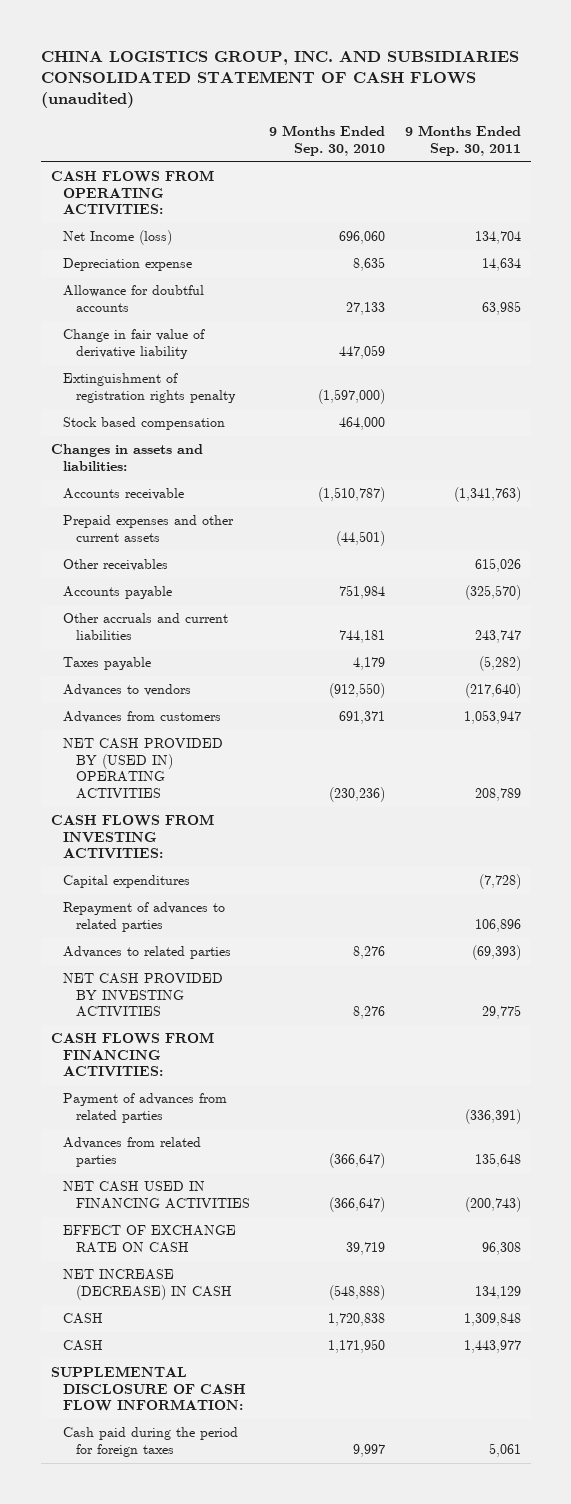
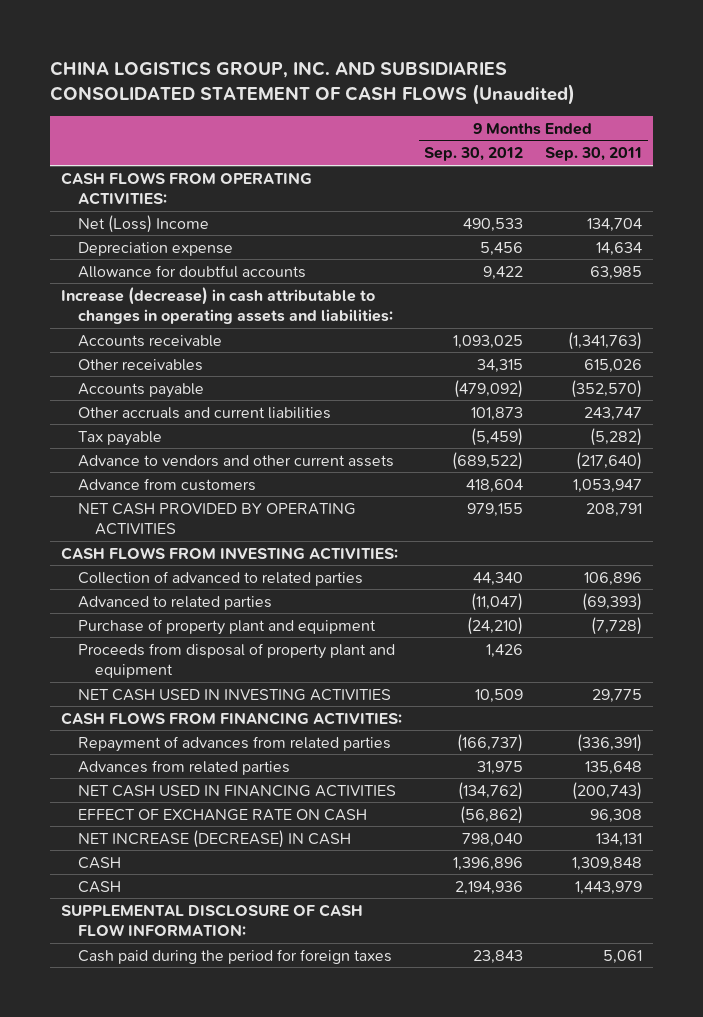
- CHINA LOGISTICS GROUP, INC. AND SUBSIDIARIES CONSOLIDATED STATEMENT OF CASH FLOWS (unaudited)
+ CHINA LOGISTICS GROUP, INC. AND SUBSIDIARIES CONSOLIDATED STATEMENT OF CASH FLOWS (Unaudited)
- | 9 Months Ended Sep. 30, 2010 | 9 Months Ended Sep. 30, 2011
+ | 9 Months Ended Sep. 30, 2012 | 9 Months Ended Sep. 30, 2011
- Net Income (loss) | 696,060 | 134,704
+ Net (Loss) Income | 490,533 | 134,704
- Change in fair value of derivative liability | 447,059 |
- Extinguishment of registration rights penalty | (1,597,000) |
- Stock based compensation | 464,000 |
- Changes in assets and liabilities:
+ Increase (decrease) in cash attributable to changes in operating assets and liabilities:
- Prepaid expenses and other current assets | (44,501) |
- Accounts payable | 751,984 | (325,570)
+ Accounts payable | (479,092) | (352,570)
- Taxes payable | 4,179 | (5,282)
- Advances to vendors | (912,550) | (217,640)
- Advances from customers | 691,371 | 1,053,947
- NET CASH PROVIDED BY (USED IN) OPERATING ACTIVITIES | (230,236) | 208,789
+ Tax payable | (5,459) | (5,282)
+ Advance to vendors and other current assets | (689,522) | (217,640)
+ Advance from customers | 418,604 | 1,053,947
+ NET CASH PROVIDED BY OPERATING ACTIVITIES | 979,155 | 208,791
- Capital expenditures | | (7,728)
- Repayment of advances to related parties | | 106,896
- Advances to related parties | 8,276 | (69,393)
- NET CASH PROVIDED BY INVESTING ACTIVITIES | 8,276 | 29,775
+ Collection of advanced to related parties | 44,340 | 106,896
+ Advanced to related parties | (11,047) | (69,393)
+ Purchase of property plant and equipment | (24,210) | (7,728)
+ Proceeds from disposal of property plant and equipment | 1,426 |
+ NET CASH USED IN INVESTING ACTIVITIES | 10,509 | 29,775
- Payment of advances from related parties | | (336,391)
+ Repayment of advances from related parties | (166,737) | (336,391)
- NET INCREASE (DECREASE) IN CASH | (548,888) | 134,129
+ NET INCREASE (DECREASE) IN CASH | 798,040 | 134,131
- CASH | 1,171,950 | 1,443,977
+ CASH | 2,194,936 | 1,443,979

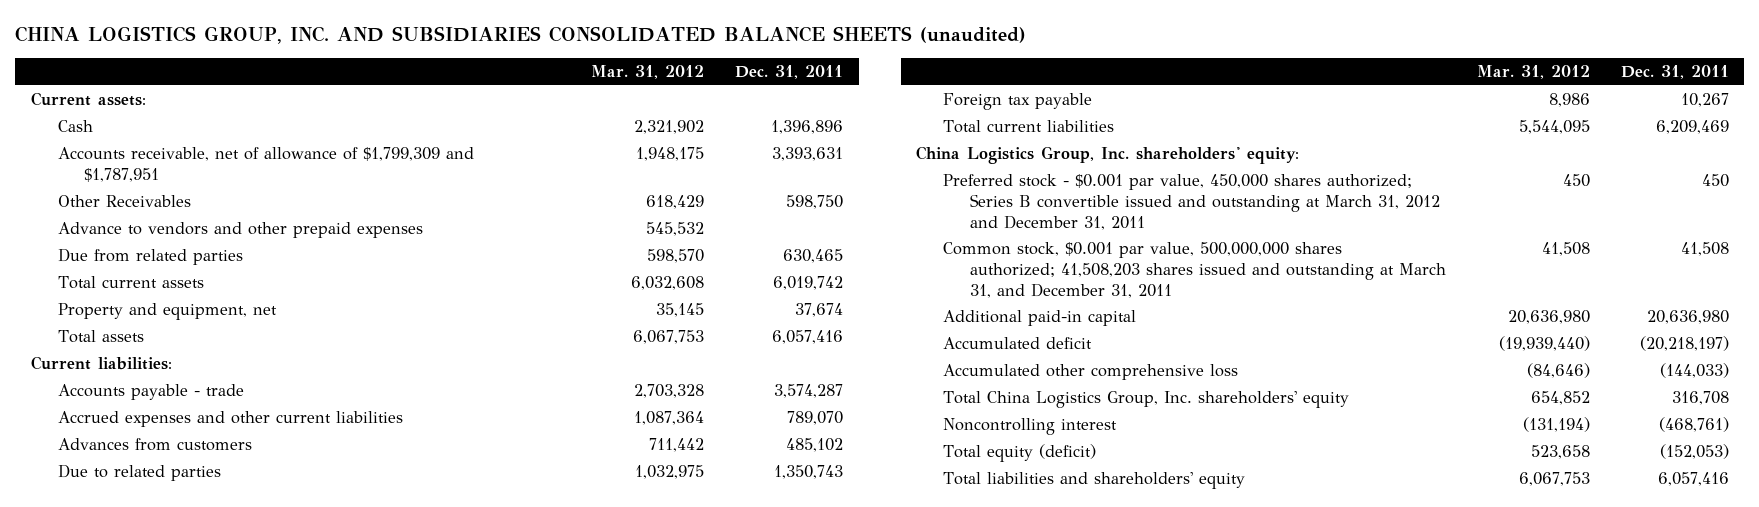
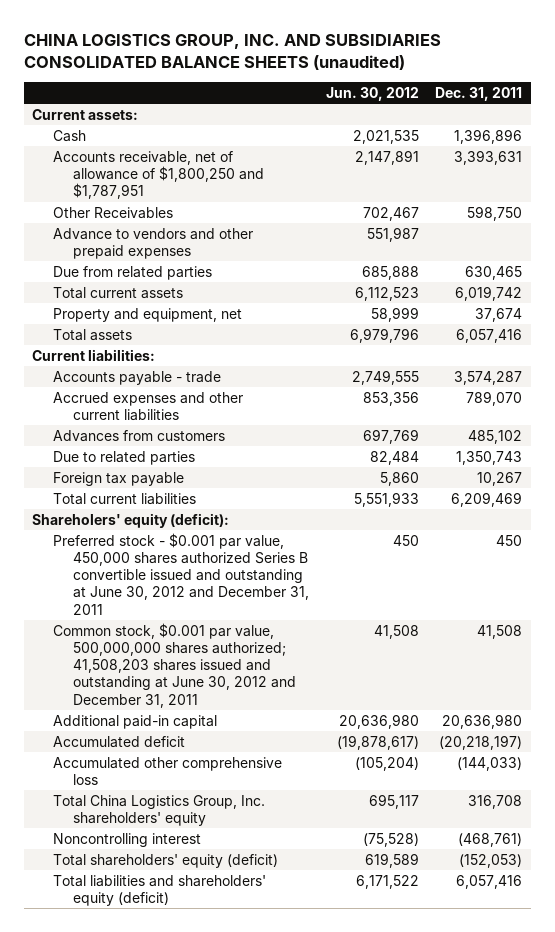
- | Mar. 31, 2012 | Dec. 31, 2011
+ | Jun. 30, 2012 | Dec. 31, 2011
- Accounts receivable, net of allowance of $1,799,309 and $1,787,951 | 1,948,175 | 3,393,631
+ Accounts receivable, net of allowance of $1,800,250 and $1,787,951 | 2,147,891 | 3,393,631
- China Logistics Group, Inc. shareholders' equity:
- Preferred stock - $0.001 par value, 450,000 shares authorized; Series B convertible issued and outstanding at March 31, 2012 and December 31, 2011 | 450 | 450
- Common stock, $0.001 par value, 500,000,000 shares authorized; 41,508,203 shares issued and outstanding at March 31, and December 31, 2011 | 41,508 | 41,508
+ Shareholers' equity (deficit):
+ Preferred stock - $0.001 par value, 450,000 shares authorized Series B convertible issued and outstanding at June 30, 2012 and December 31, 2011 | 450 | 450
+ Common stock, $0.001 par value, 500,000,000 shares authorized; 41,508,203 shares issued and outstanding at June 30, 2012 and December 31, 2011 | 41,508 | 41,508
- Total equity (deficit) | 523,658 | (152,053)
- Total liabilities and shareholders' equity | 6,067,753 | 6,057,416
+ Total shareholders' equity (deficit) | 619,589 | (152,053)
+ Total liabilities and shareholders' equity (deficit) | 6,171,522 | 6,057,416

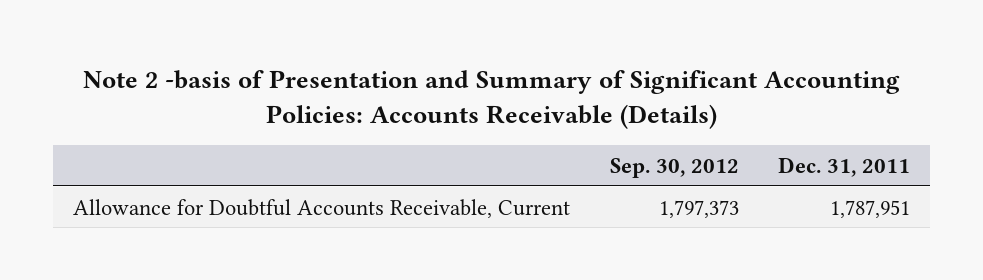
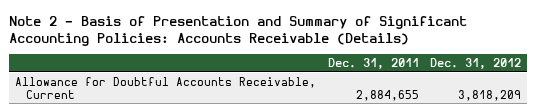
- Note 2 -basis of Presentation and Summary of Significant Accounting Policies: Accounts Receivable (Details)
+ Note 2 - Basis of Presentation and Summary of Significant Accounting Policies: Accounts Receivable (Details)
- | Sep. 30, 2012 | Dec. 31, 2011
+ | Dec. 31, 2011 | Dec. 31, 2012
- Allowance for Doubtful Accounts Receivable, Current | 1,797,373 | 1,787,951
+ Allowance for Doubtful Accounts Receivable, Current | 2,884,655 | 3,818,209

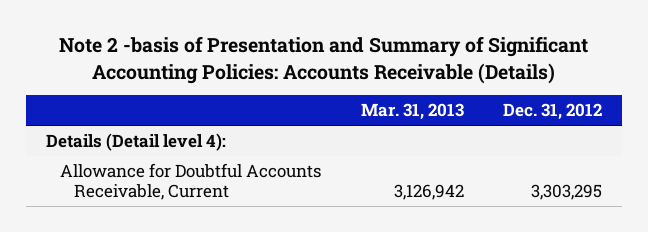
- Note 2 - Basis of Presentation and Summary of Significant Accounting Policies: Accounts Receivable (Details)
+ Note 2 -basis of Presentation and Summary of Significant Accounting Policies: Accounts Receivable (Details)
- | Dec. 31, 2011 | Dec. 31, 2012
+ | Mar. 31, 2013 | Dec. 31, 2012
- Allowance for Doubtful Accounts Receivable, Current | 2,884,655 | 3,818,209
+ Details (Detail level 4):
+ Allowance for Doubtful Accounts Receivable, Current | 3,126,942 | 3,303,295

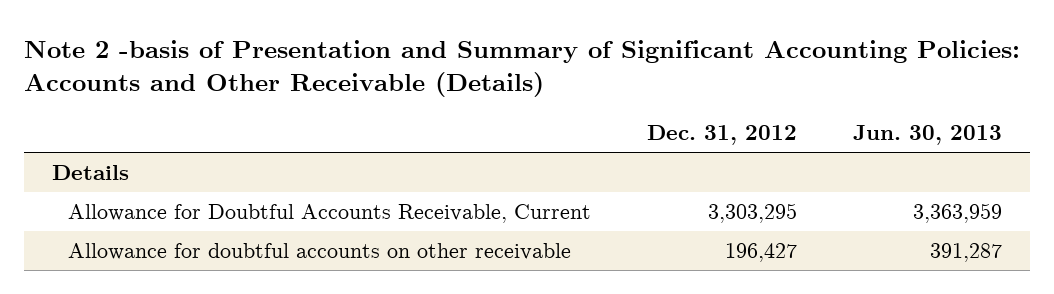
- Note 2 -basis of Presentation and Summary of Significant Accounting Policies: Accounts Receivable (Details)
+ Note 2 -basis of Presentation and Summary of Significant Accounting Policies: Accounts and Other Receivable (Details)
- | Mar. 31, 2013 | Dec. 31, 2012
+ | Dec. 31, 2012 | Jun. 30, 2013
- Details (Detail level 4):
+ Details
+ Allowance for doubtful accounts on other receivable | 196,427 | 391,287

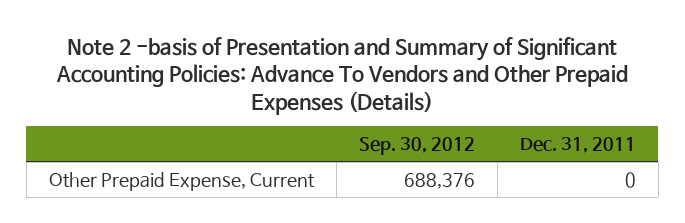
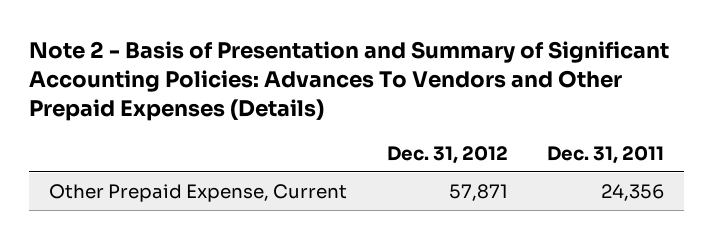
- Note 2 -basis of Presentation and Summary of Significant Accounting Policies: Advance To Vendors and Other Prepaid Expenses (Details)
+ Note 2 - Basis of Presentation and Summary of Significant Accounting Policies: Advances To Vendors and Other Prepaid Expenses (Details)
- | Sep. 30, 2012 | Dec. 31, 2011
+ | Dec. 31, 2012 | Dec. 31, 2011
- Other Prepaid Expense, Current | 688,376 | 0
+ Other Prepaid Expense, Current | 57,871 | 24,356

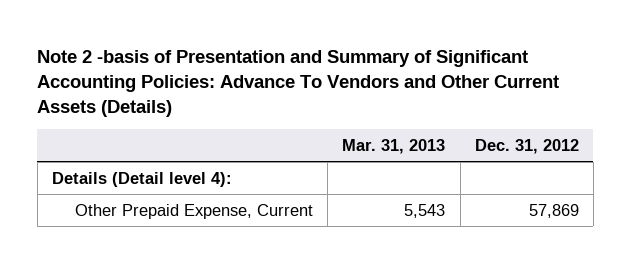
- Note 2 - Basis of Presentation and Summary of Significant Accounting Policies: Advances To Vendors and Other Prepaid Expenses (Details)
+ Note 2 -basis of Presentation and Summary of Significant Accounting Policies: Advance To Vendors and Other Current Assets (Details)
- | Dec. 31, 2012 | Dec. 31, 2011
+ | Mar. 31, 2013 | Dec. 31, 2012
- Other Prepaid Expense, Current | 57,871 | 24,356
+ Details (Detail level 4):
+ Other Prepaid Expense, Current | 5,543 | 57,869

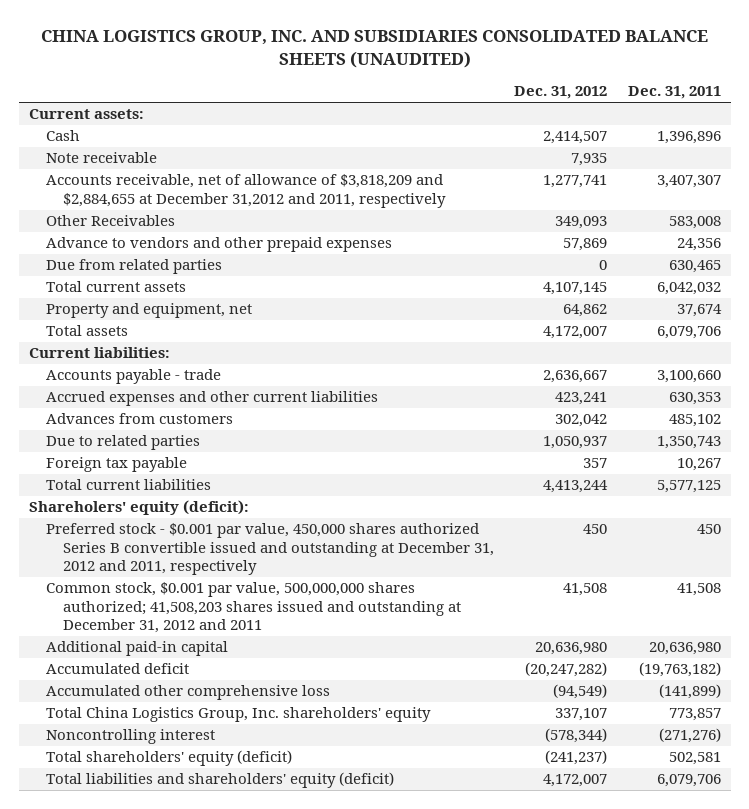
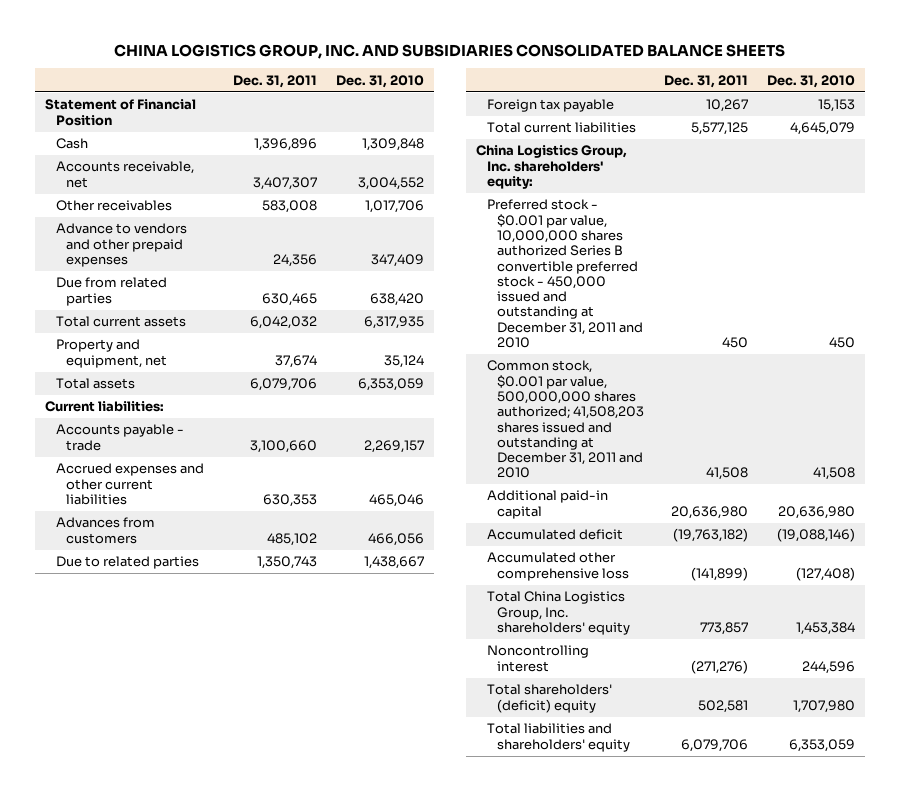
- CHINA LOGISTICS GROUP, INC. AND SUBSIDIARIES CONSOLIDATED BALANCE SHEETS (UNAUDITED)
+ CHINA LOGISTICS GROUP, INC. AND SUBSIDIARIES CONSOLIDATED BALANCE SHEETS
- | Dec. 31, 2012 | Dec. 31, 2011
+ | Dec. 31, 2011 | Dec. 31, 2010
- Current assets:
+ Statement of Financial Position
- Note receivable | 7,935 |
- Accounts receivable, net of allowance of $3,818,209 and $2,884,655 at December 31,2012 and 2011, respectively | 1,277,741 | 3,407,307
- Other Receivables | 349,093 | 583,008
+ Accounts receivable, net | 3,407,307 | 3,004,552
+ Other receivables | 583,008 | 1,017,706
- Shareholers' equity (deficit):
- Preferred stock - $0.001 par value, 450,000 shares authorized Series B convertible issued and outstanding at December 31, 2012 and 2011, respectively | 450 | 450
- Common stock, $0.001 par value, 500,000,000 shares authorized; 41,508,203 shares issued and outstanding at December 31, 2012 and 2011 | 41,508 | 41,508
+ China Logistics Group, Inc. shareholders' equity:
+ Preferred stock - $0.001 par value, 10,000,000 shares authorized Series B convertible preferred stock - 450,000 issued and outstanding at December 31, 2011 and 2010 | 450 | 450
+ Common stock, $0.001 par value, 500,000,000 shares authorized; 41,508,203 shares issued and outstanding at December 31, 2011 and 2010 | 41,508 | 41,508
- Total shareholders' equity (deficit) | (241,237) | 502,581
- Total liabilities and shareholders' equity (deficit) | 4,172,007 | 6,079,706
+ Total shareholders' (deficit) equity | 502,581 | 1,707,980
+ Total liabilities and shareholders' equity | 6,079,706 | 6,353,059

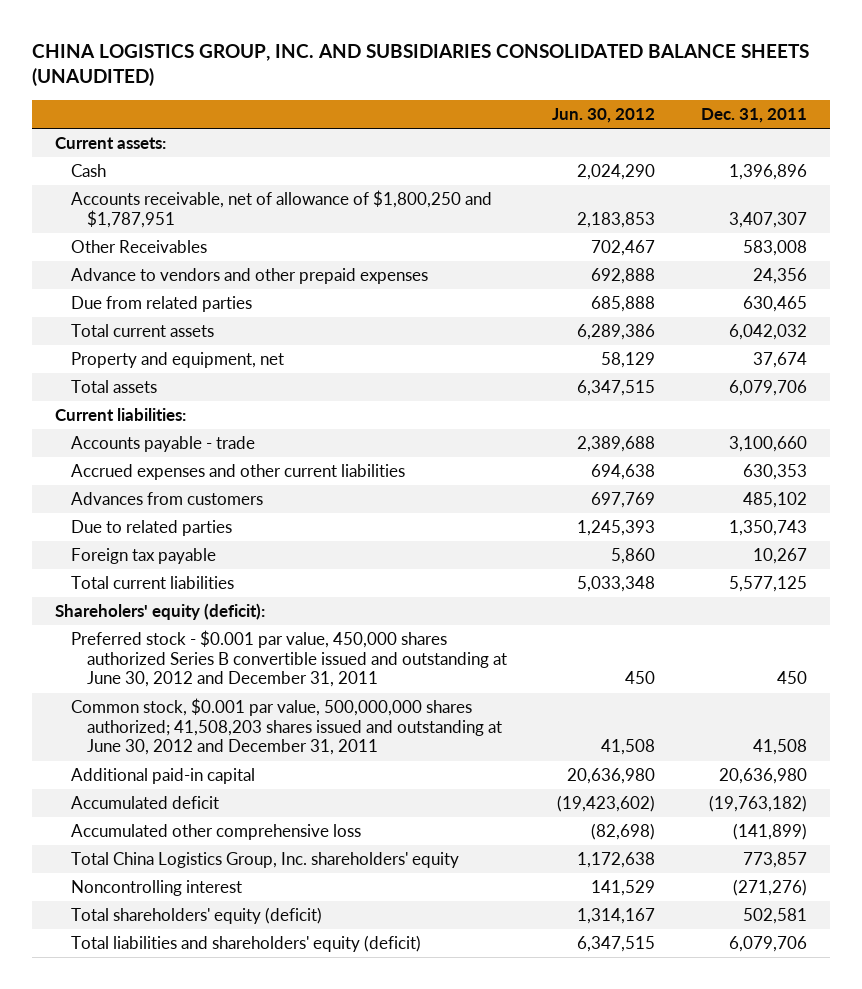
- CHINA LOGISTICS GROUP, INC. AND SUBSIDIARIES CONSOLIDATED BALANCE SHEETS
+ CHINA LOGISTICS GROUP, INC. AND SUBSIDIARIES CONSOLIDATED BALANCE SHEETS (UNAUDITED)
- | Dec. 31, 2011 | Dec. 31, 2010
+ | Jun. 30, 2012 | Dec. 31, 2011
- Statement of Financial Position
+ Current assets:
- Accounts receivable, net | 3,407,307 | 3,004,552
- Other receivables | 583,008 | 1,017,706
+ Accounts receivable, net of allowance of $1,800,250 and $1,787,951 | 2,183,853 | 3,407,307
+ Other Receivables | 702,467 | 583,008
- China Logistics Group, Inc. shareholders' equity:
- Preferred stock - $0.001 par value, 10,000,000 shares authorized Series B convertible preferred stock - 450,000 issued and outstanding at December 31, 2011 and 2010 | 450 | 450
- Common stock, $0.001 par value, 500,000,000 shares authorized; 41,508,203 shares issued and outstanding at December 31, 2011 and 2010 | 41,508 | 41,508
+ Shareholers' equity (deficit):
+ Preferred stock - $0.001 par value, 450,000 shares authorized Series B convertible issued and outstanding at June 30, 2012 and December 31, 2011 | 450 | 450
+ Common stock, $0.001 par value, 500,000,000 shares authorized; 41,508,203 shares issued and outstanding at June 30, 2012 and December 31, 2011 | 41,508 | 41,508
- Total shareholders' (deficit) equity | 502,581 | 1,707,980
- Total liabilities and shareholders' equity | 6,079,706 | 6,353,059
+ Total shareholders' equity (deficit) | 1,314,167 | 502,581
+ Total liabilities and shareholders' equity (deficit) | 6,347,515 | 6,079,706

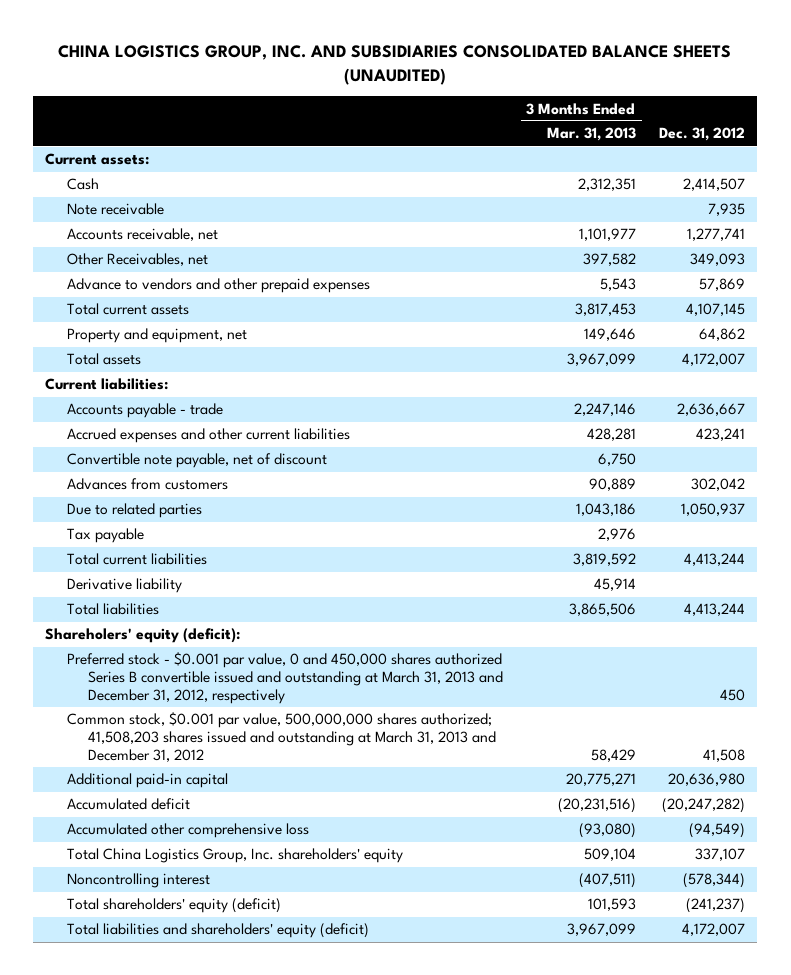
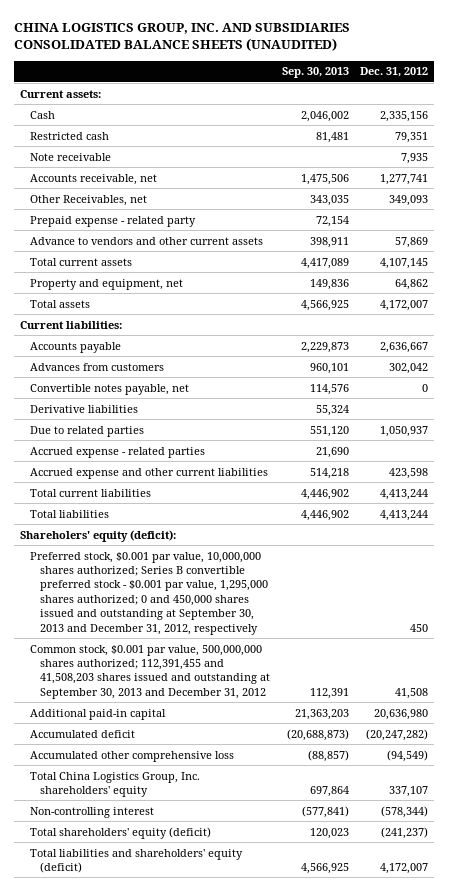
- | 3 Months Ended Mar. 31, 2013 | Dec. 31, 2012
+ | Sep. 30, 2013 | Dec. 31, 2012
- Cash | 2,312,351 | 2,414,507
+ Cash | 2,046,002 | 2,335,156
+ Restricted cash | 81,481 | 79,351
- Advance to vendors and other prepaid expenses | 5,543 | 57,869
+ Prepaid expense - related party | 72,154 |
+ Advance to vendors and other current assets | 398,911 | 57,869
- Accounts payable - trade | 2,247,146 | 2,636,667
- Accrued expenses and other current liabilities | 428,281 | 423,241
- Convertible note payable, net of discount | 6,750 |
+ Accounts payable | 2,229,873 | 2,636,667
+ Convertible notes payable, net | 114,576 | 0
+ Derivative liabilities | 55,324 |
- Tax payable | 2,976 |
+ Accrued expense - related parties | 21,690 |
+ Accrued expense and other current liabilities | 514,218 | 423,598
- Derivative liability | 45,914 |
- Preferred stock - $0.001 par value, 0 and 450,000 shares authorized Series B convertible issued and outstanding at March 31, 2013 and December 31, 2012, respectively | | 450
- Common stock, $0.001 par value, 500,000,000 shares authorized; 41,508,203 shares issued and outstanding at March 31, 2013 and December 31, 2012 | 58,429 | 41,508
+ Preferred stock, $0.001 par value, 10,000,000 shares authorized; Series B convertible preferred stock - $0.001 par value, 1,295,000 shares authorized; 0 and 450,000 shares issued and outstanding at September 30, 2013 and December 31, 2012, respectively | | 450
+ Common stock, $0.001 par value, 500,000,000 shares authorized; 112,391,455 and 41,508,203 shares issued and outstanding at September 30, 2013 and December 31, 2012 | 112,391 | 41,508
- Noncontrolling interest | (407,511) | (578,344)
+ Non-controlling interest | (577,841) | (578,344)

